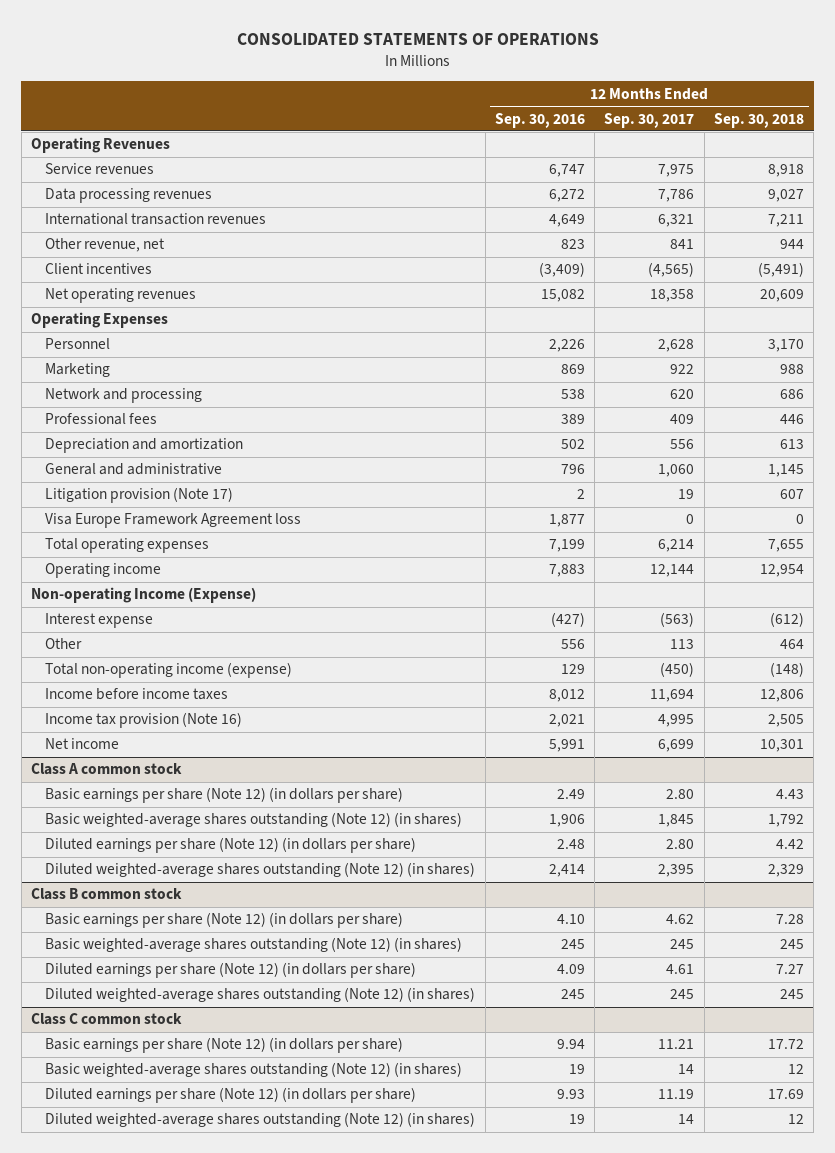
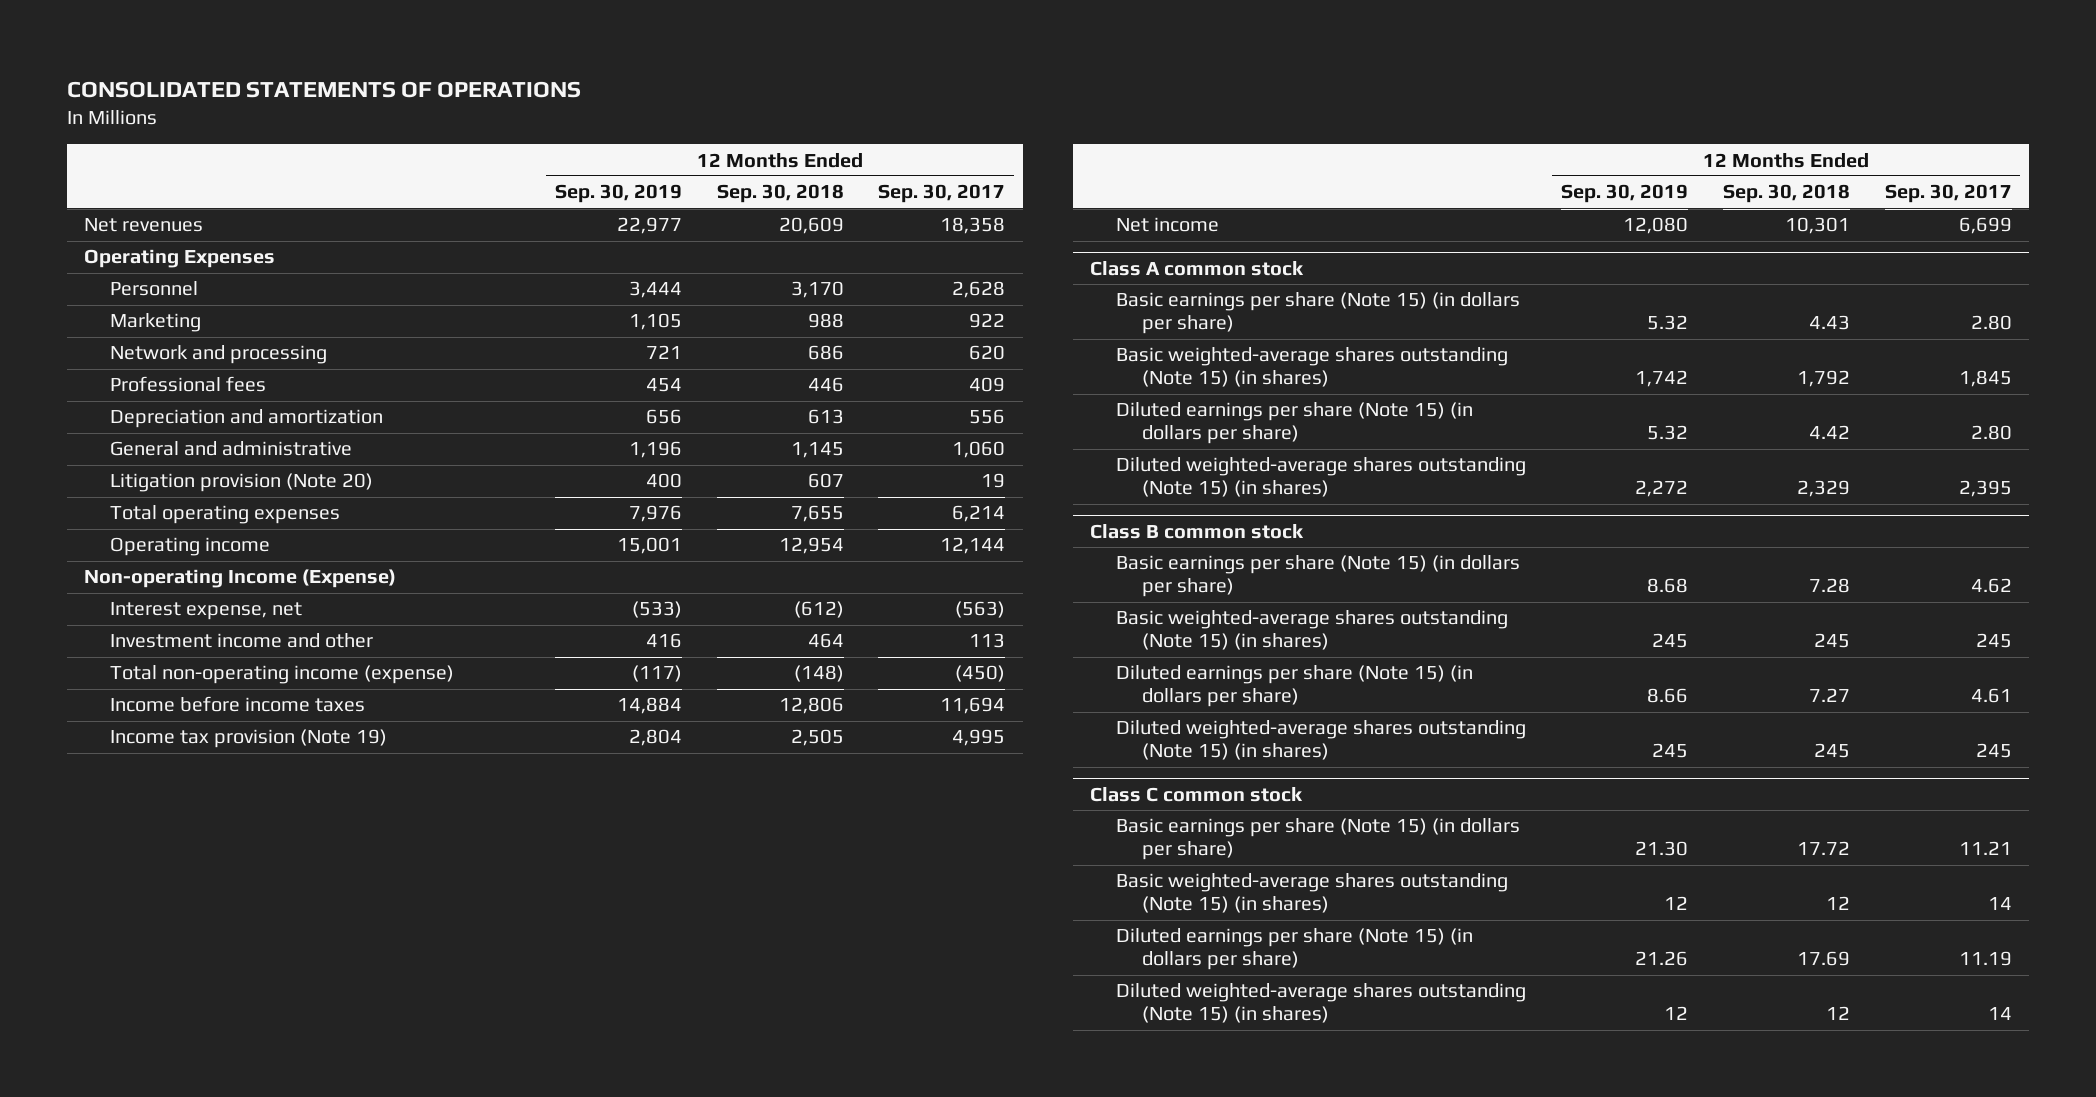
- | 12 Months Ended Sep. 30, 2016 | 12 Months Ended Sep. 30, 2017 | 12 Months Ended Sep. 30, 2018
+ | 12 Months Ended Sep. 30, 2019 | 12 Months Ended Sep. 30, 2018 | 12 Months Ended Sep. 30, 2017
- Operating Revenues
- Service revenues | 6,747 | 7,975 | 8,918
- Data processing revenues | 6,272 | 7,786 | 9,027
- International transaction revenues | 4,649 | 6,321 | 7,211
- Other revenue, net | 823 | 841 | 944
- Client incentives | (3,409) | (4,565) | (5,491)
- Net operating revenues | 15,082 | 18,358 | 20,609
+ Net revenues | 22,977 | 20,609 | 18,358
- Litigation provision (Note 17) | 2 | 19 | 607
- Visa Europe Framework Agreement loss | 1,877 | 0 | 0
+ Litigation provision (Note 20) | 400 | 607 | 19
- Interest expense | (427) | (563) | (612)
- Other | 556 | 113 | 464
+ Interest expense, net | (533) | (612) | (563)
+ Investment income and other | 416 | 464 | 113
- Income tax provision (Note 16) | 2,021 | 4,995 | 2,505
+ Income tax provision (Note 19) | 2,804 | 2,505 | 4,995
@ Class A common stock
- Basic earnings per share (Note 12) (in dollars per share) | 2.49 | 2.80 | 4.43
- Basic weighted-average shares outstanding (Note 12) (in shares) | 1,906 | 1,845 | 1,792
- Diluted earnings per share (Note 12) (in dollars per share) | 2.48 | 2.80 | 4.42
- Diluted weighted-average shares outstanding (Note 12) (in shares) | 2,414 | 2,395 | 2,329
+ Basic earnings per share (Note 15) (in dollars per share) | 5.32 | 4.43 | 2.80
+ Basic weighted-average shares outstanding (Note 15) (in shares) | 1,742 | 1,792 | 1,845
+ Diluted earnings per share (Note 15) (in dollars per share) | 5.32 | 4.42 | 2.80
+ Diluted weighted-average shares outstanding (Note 15) (in shares) | 2,272 | 2,329 | 2,395
@ Class B common stock
- Basic earnings per share (Note 12) (in dollars per share) | 4.10 | 4.62 | 7.28
- Basic weighted-average shares outstanding (Note 12) (in shares) | 245 | 245 | 245
- Diluted earnings per share (Note 12) (in dollars per share) | 4.09 | 4.61 | 7.27
- Diluted weighted-average shares outstanding (Note 12) (in shares) | 245 | 245 | 245
+ Basic earnings per share (Note 15) (in dollars per share) | 8.68 | 7.28 | 4.62
+ Basic weighted-average shares outstanding (Note 15) (in shares) | 245 | 245 | 245
+ Diluted earnings per share (Note 15) (in dollars per share) | 8.66 | 7.27 | 4.61
+ Diluted weighted-average shares outstanding (Note 15) (in shares) | 245 | 245 | 245
@ Class C common stock
- Basic earnings per share (Note 12) (in dollars per share) | 9.94 | 11.21 | 17.72
- Basic weighted-average shares outstanding (Note 12) (in shares) | 19 | 14 | 12
- Diluted earnings per share (Note 12) (in dollars per share) | 9.93 | 11.19 | 17.69
- Diluted weighted-average shares outstanding (Note 12) (in shares) | 19 | 14 | 12
+ Basic earnings per share (Note 15) (in dollars per share) | 21.30 | 17.72 | 11.21
+ Basic weighted-average shares outstanding (Note 15) (in shares) | 12 | 12 | 14
+ Diluted earnings per share (Note 15) (in dollars per share) | 21.26 | 17.69 | 11.19
+ Diluted weighted-average shares outstanding (Note 15) (in shares) | 12 | 12 | 14

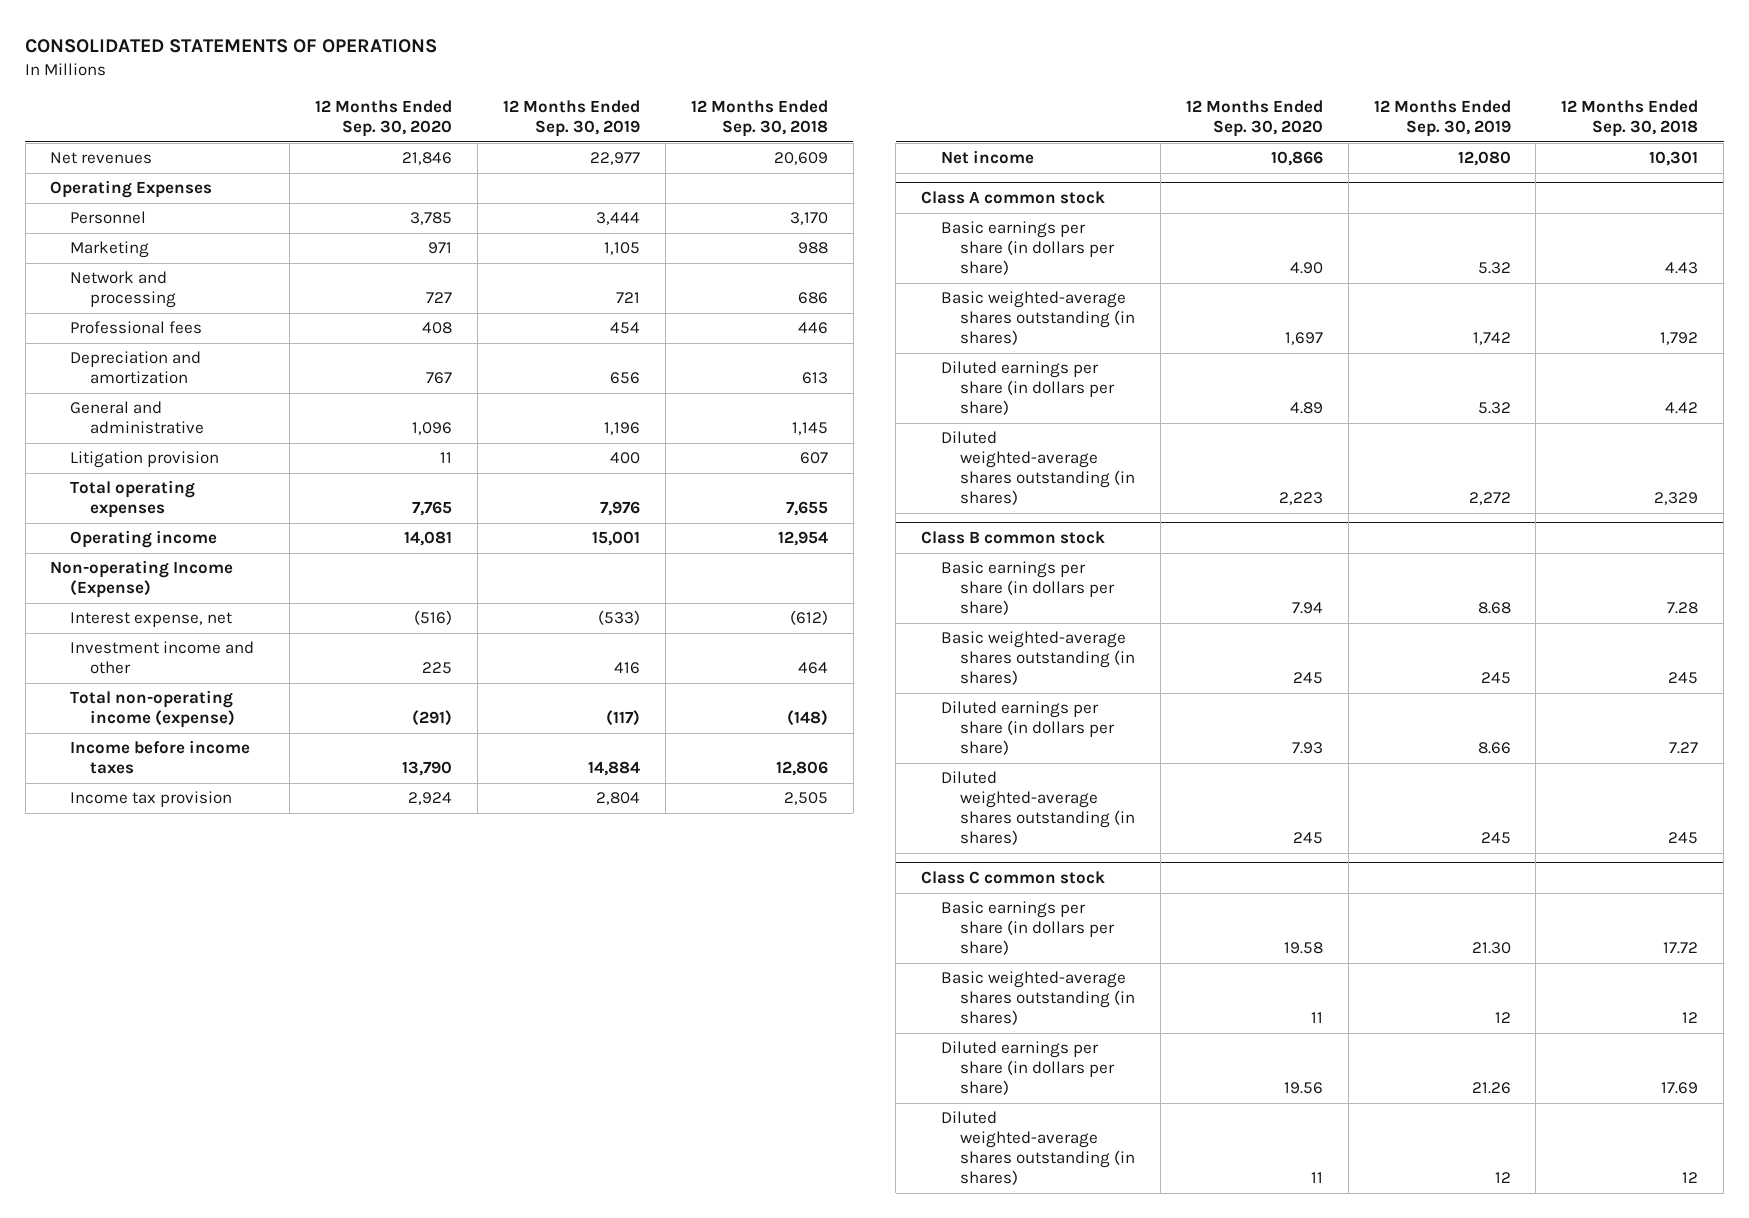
- | 12 Months Ended Sep. 30, 2019 | 12 Months Ended Sep. 30, 2018 | 12 Months Ended Sep. 30, 2017
+ | 12 Months Ended Sep. 30, 2020 | 12 Months Ended Sep. 30, 2019 | 12 Months Ended Sep. 30, 2018
- Litigation provision (Note 20) | 400 | 607 | 19
+ Litigation provision | 11 | 400 | 607
- Income tax provision (Note 19) | 2,804 | 2,505 | 4,995
+ Income tax provision | 2,924 | 2,804 | 2,505
@ Class A common stock
- Basic earnings per share (Note 15) (in dollars per share) | 5.32 | 4.43 | 2.80
- Basic weighted-average shares outstanding (Note 15) (in shares) | 1,742 | 1,792 | 1,845
- Diluted earnings per share (Note 15) (in dollars per share) | 5.32 | 4.42 | 2.80
- Diluted weighted-average shares outstanding (Note 15) (in shares) | 2,272 | 2,329 | 2,395
+ Basic earnings per share (in dollars per share) | 4.90 | 5.32 | 4.43
+ Basic weighted-average shares outstanding (in shares) | 1,697 | 1,742 | 1,792
+ Diluted earnings per share (in dollars per share) | 4.89 | 5.32 | 4.42
+ Diluted weighted-average shares outstanding (in shares) | 2,223 | 2,272 | 2,329
@ Class B common stock
- Basic earnings per share (Note 15) (in dollars per share) | 8.68 | 7.28 | 4.62
- Basic weighted-average shares outstanding (Note 15) (in shares) | 245 | 245 | 245
- Diluted earnings per share (Note 15) (in dollars per share) | 8.66 | 7.27 | 4.61
- Diluted weighted-average shares outstanding (Note 15) (in shares) | 245 | 245 | 245
+ Basic earnings per share (in dollars per share) | 7.94 | 8.68 | 7.28
+ Basic weighted-average shares outstanding (in shares) | 245 | 245 | 245
+ Diluted earnings per share (in dollars per share) | 7.93 | 8.66 | 7.27
+ Diluted weighted-average shares outstanding (in shares) | 245 | 245 | 245
@ Class C common stock
- Basic earnings per share (Note 15) (in dollars per share) | 21.30 | 17.72 | 11.21
- Basic weighted-average shares outstanding (Note 15) (in shares) | 12 | 12 | 14
- Diluted earnings per share (Note 15) (in dollars per share) | 21.26 | 17.69 | 11.19
- Diluted weighted-average shares outstanding (Note 15) (in shares) | 12 | 12 | 14
+ Basic earnings per share (in dollars per share) | 19.58 | 21.30 | 17.72
+ Basic weighted-average shares outstanding (in shares) | 11 | 12 | 12
+ Diluted earnings per share (in dollars per share) | 19.56 | 21.26 | 17.69
+ Diluted weighted-average shares outstanding (in shares) | 11 | 12 | 12

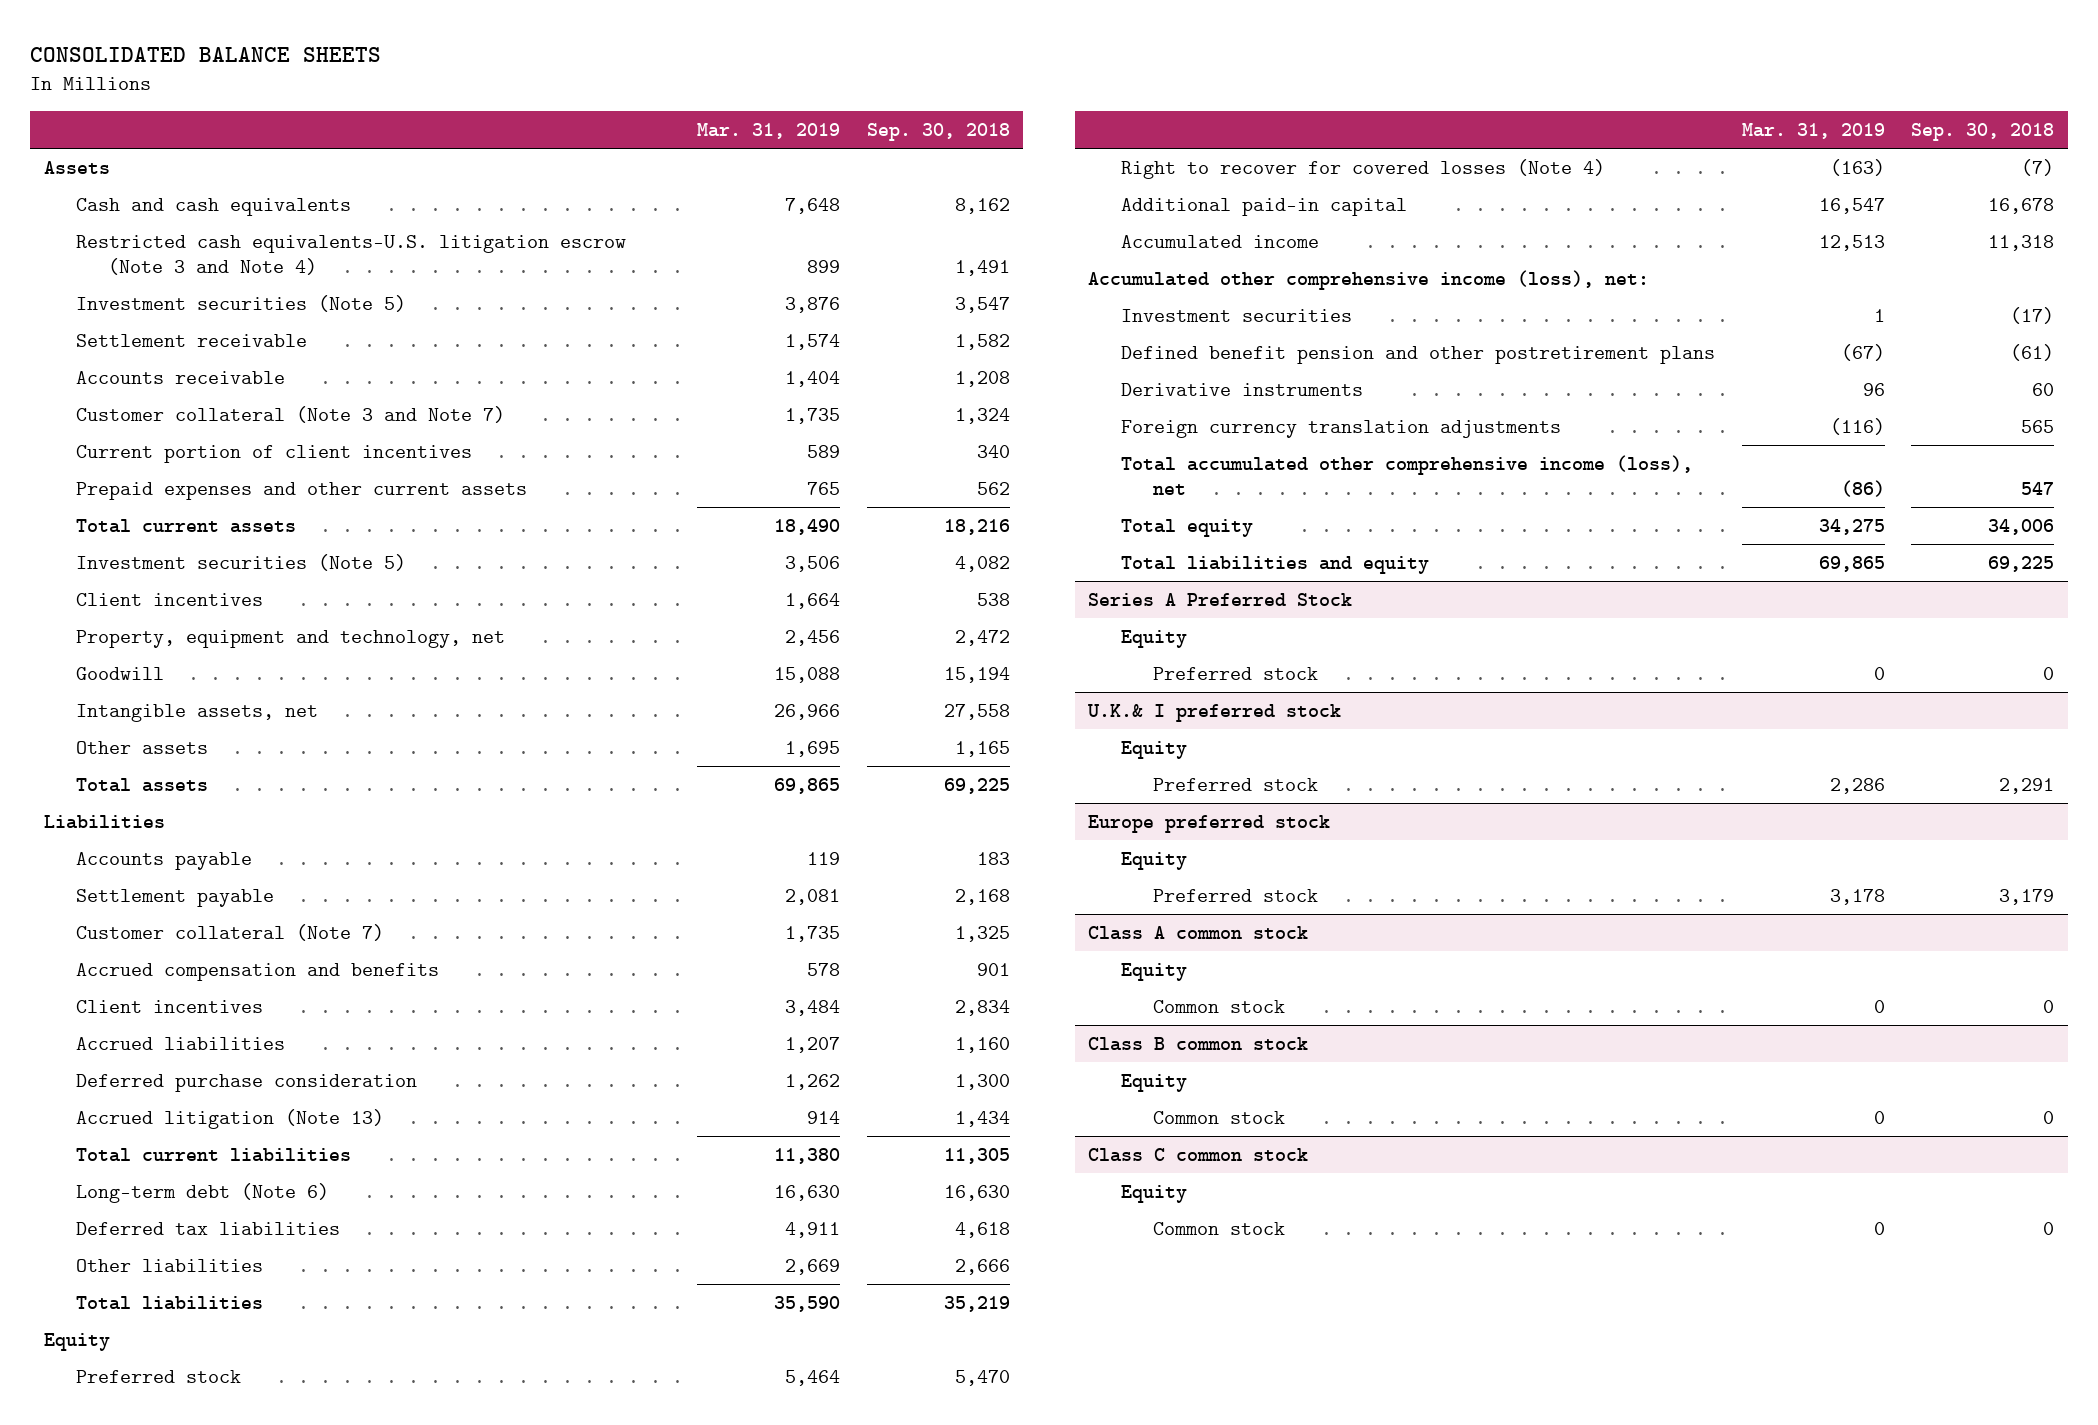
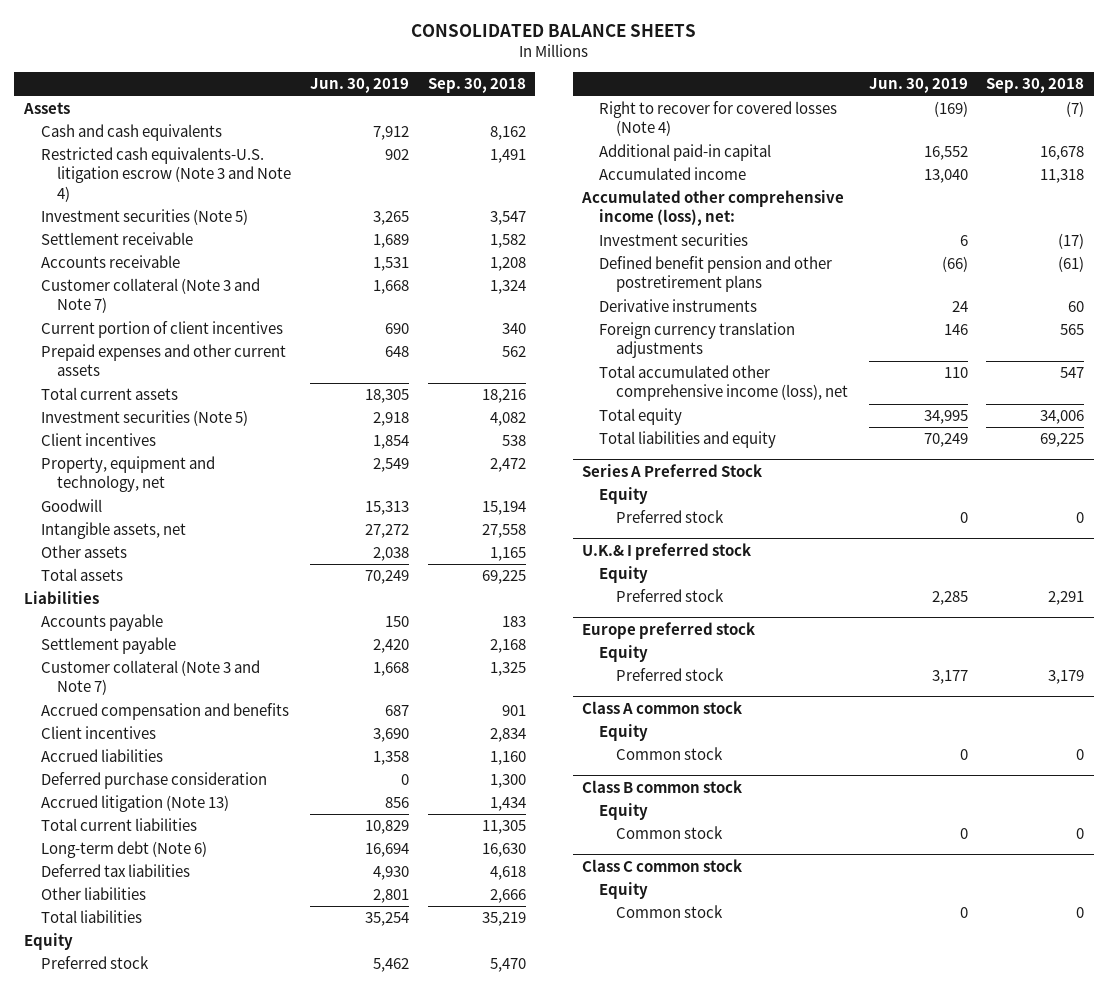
- | Mar. 31, 2019 | Sep. 30, 2018
+ | Jun. 30, 2019 | Sep. 30, 2018
- Customer collateral (Note 7) | 1,735 | 1,325
+ Customer collateral (Note 3 and Note 7) | 1,668 | 1,325

